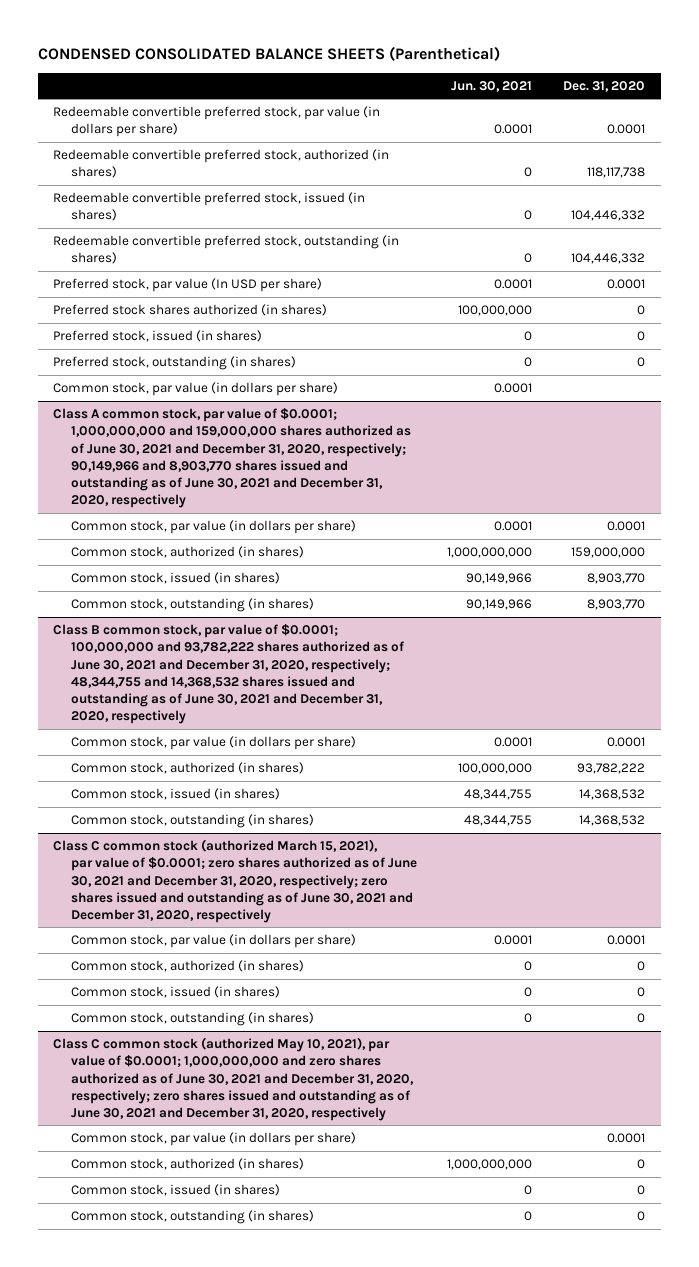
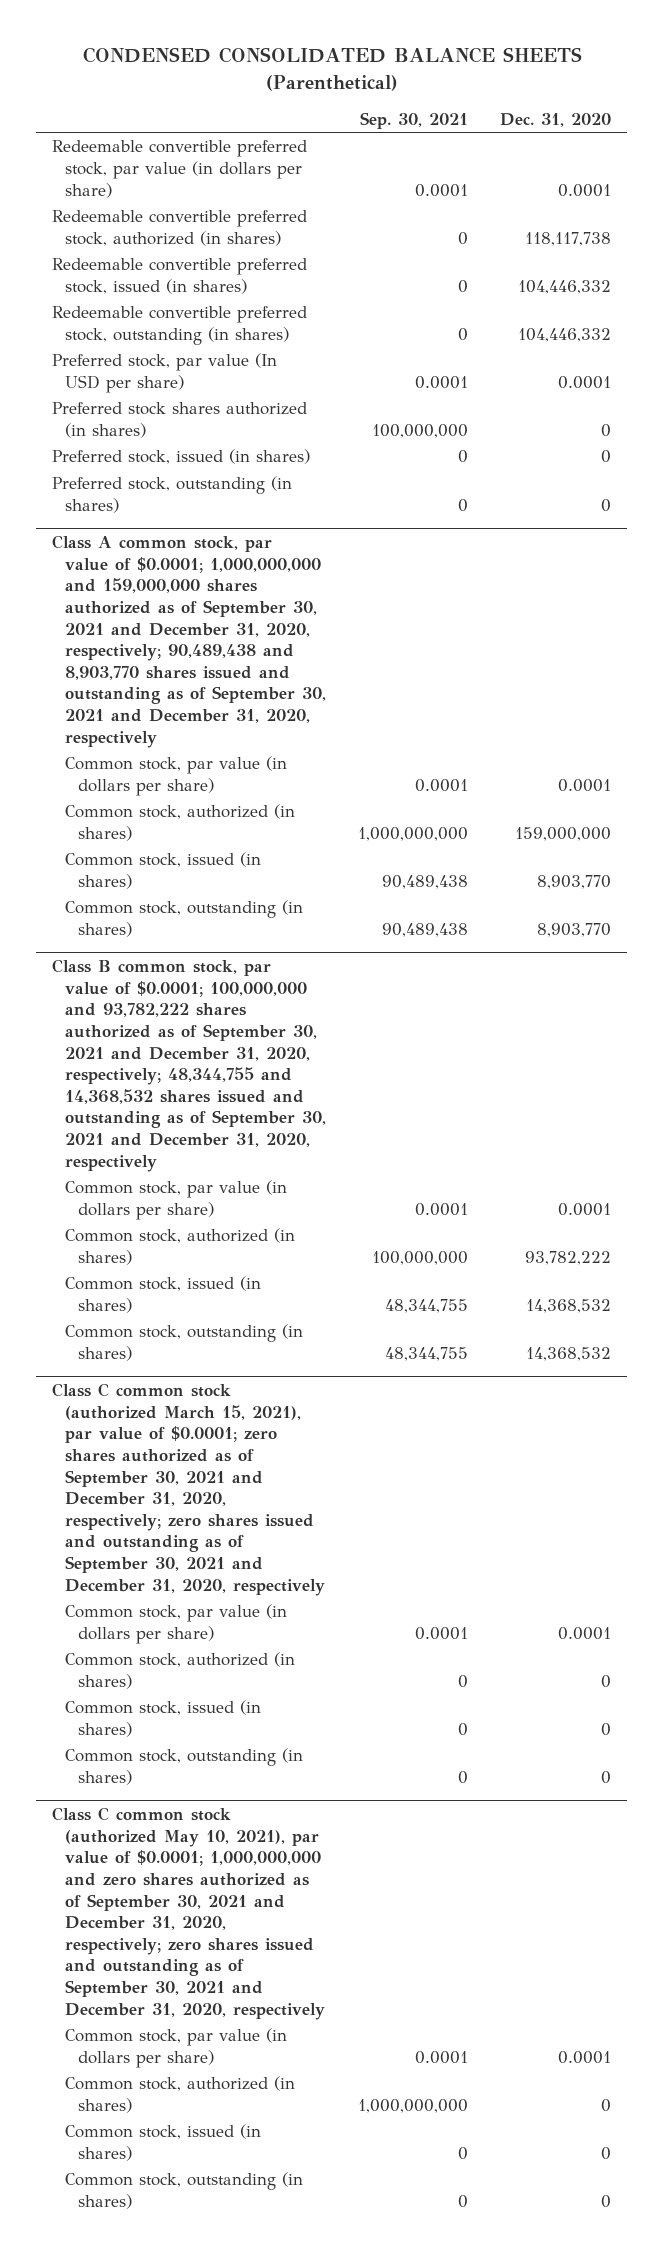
- | Jun. 30, 2021 | Dec. 31, 2020
+ | Sep. 30, 2021 | Dec. 31, 2020
- Common stock, par value (in dollars per share) | 0.0001 |
- Class A common stock, par value of $0.0001; 1,000,000,000 and 159,000,000 shares authorized as of June 30, 2021 and December 31, 2020, respectively; 90,149,966 and 8,903,770 shares issued and outstanding as of June 30, 2021 and December 31, 2020, respectively
+ Class A common stock, par value of $0.0001; 1,000,000,000 and 159,000,000 shares authorized as of September 30, 2021 and December 31, 2020, respectively; 90,489,438 and 8,903,770 shares issued and outstanding as of September 30, 2021 and December 31, 2020, respectively
- Class B common stock, par value of $0.0001; 100,000,000 and 93,782,222 shares authorized as of June 30, 2021 and December 31, 2020, respectively; 48,344,755 and 14,368,532 shares issued and outstanding as of June 30, 2021 and December 31, 2020, respectively
+ Class B common stock, par value of $0.0001; 100,000,000 and 93,782,222 shares authorized as of September 30, 2021 and December 31, 2020, respectively; 48,344,755 and 14,368,532 shares issued and outstanding as of September 30, 2021 and December 31, 2020, respectively
- Class C common stock (authorized March 15, 2021), par value of $0.0001; zero shares authorized as of June 30, 2021 and December 31, 2020, respectively; zero shares issued and outstanding as of June 30, 2021 and December 31, 2020, respectively
+ Class C common stock (authorized March 15, 2021), par value of $0.0001; zero shares authorized as of September 30, 2021 and December 31, 2020, respectively; zero shares issued and outstanding as of September 30, 2021 and December 31, 2020, respectively
- Class C common stock (authorized May 10, 2021), par value of $0.0001; 1,000,000,000 and zero shares authorized as of June 30, 2021 and December 31, 2020, respectively; zero shares issued and outstanding as of June 30, 2021 and December 31, 2020, respectively
+ Class C common stock (authorized May 10, 2021), par value of $0.0001; 1,000,000,000 and zero shares authorized as of September 30, 2021 and December 31, 2020, respectively; zero shares issued and outstanding as of September 30, 2021 and December 31, 2020, respectively

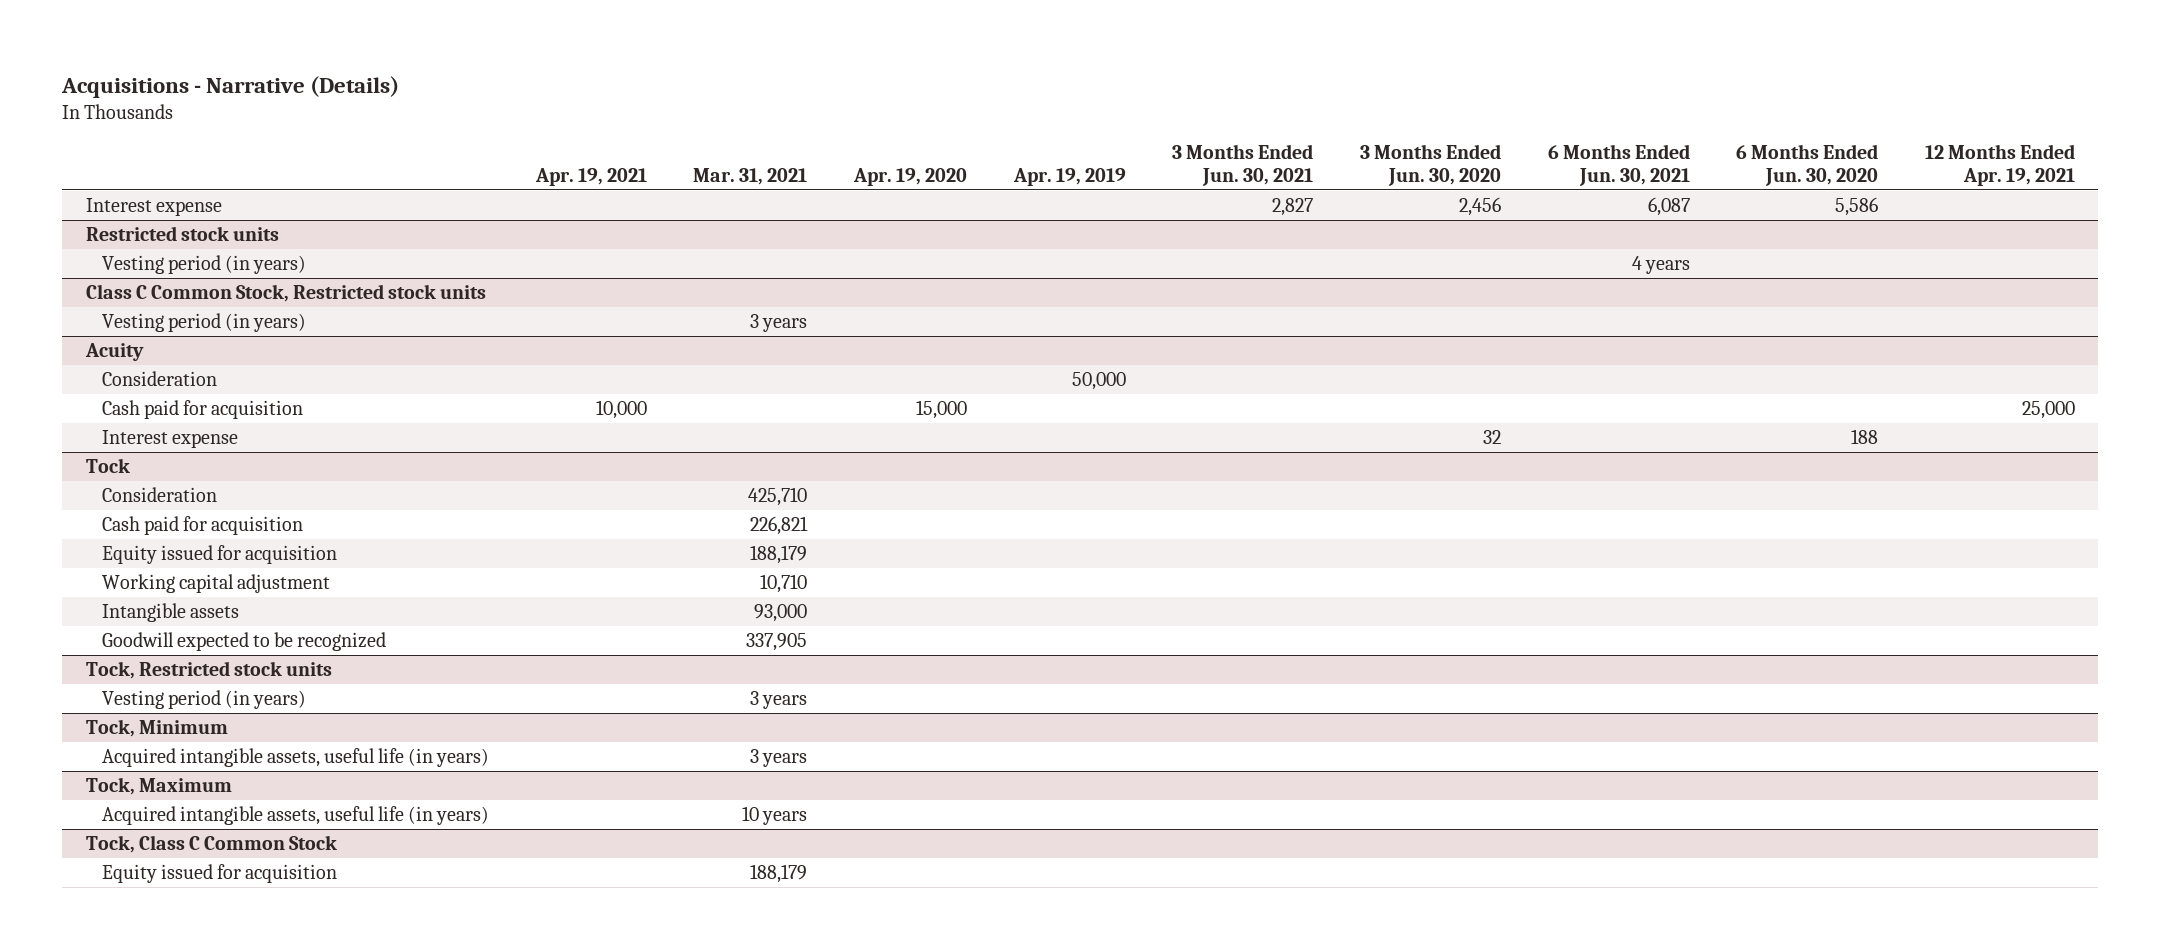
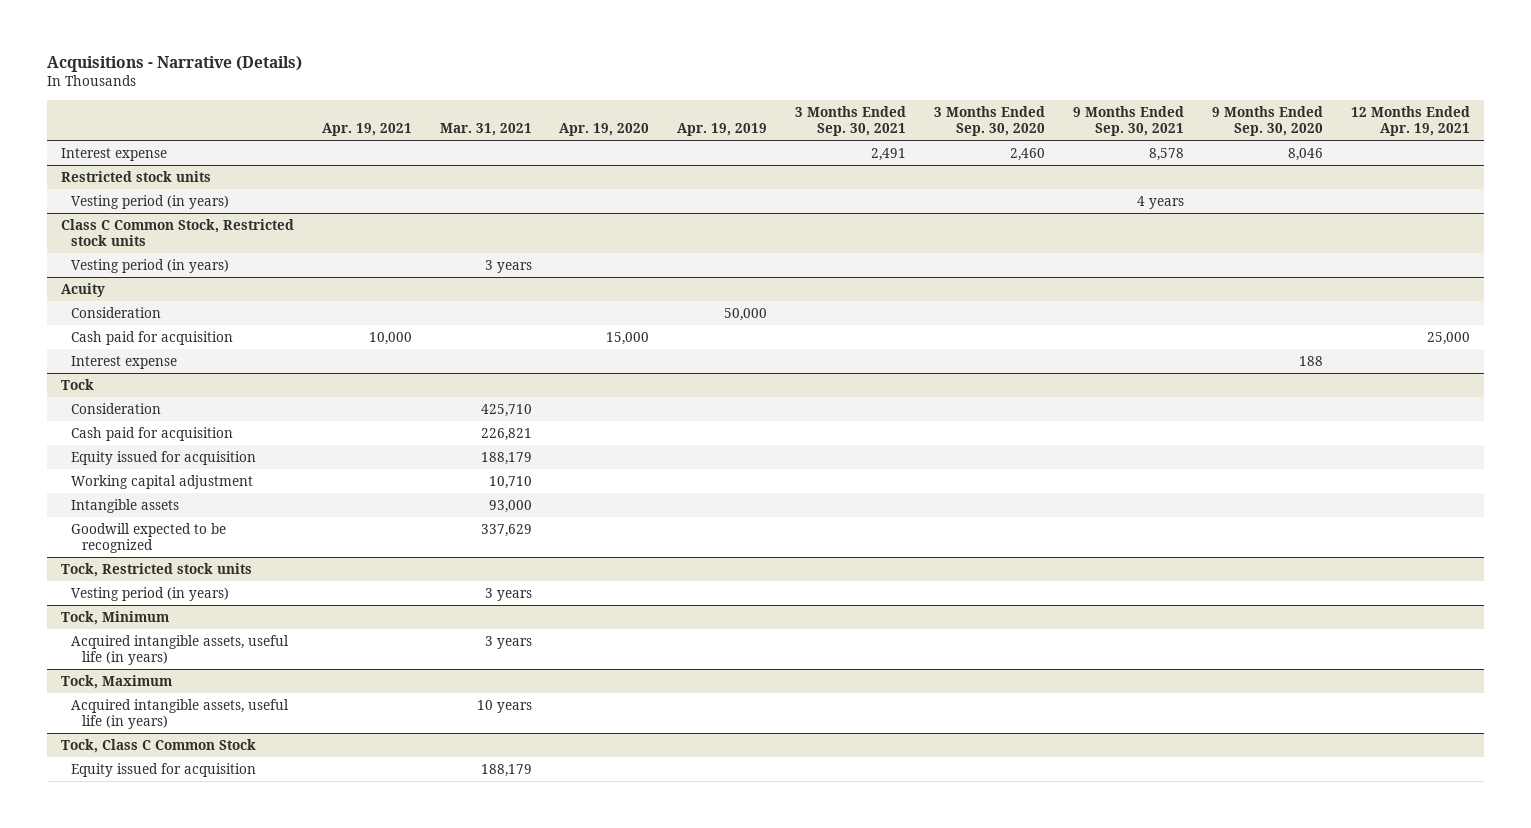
- | Apr. 19, 2021 | Mar. 31, 2021 | Apr. 19, 2020 | Apr. 19, 2019 | 3 Months Ended Jun. 30, 2021 | 3 Months Ended Jun. 30, 2020 | 6 Months Ended Jun. 30, 2021 | 6 Months Ended Jun. 30, 2020 | 12 Months Ended Apr. 19, 2021
+ | Apr. 19, 2021 | Mar. 31, 2021 | Apr. 19, 2020 | Apr. 19, 2019 | 3 Months Ended Sep. 30, 2021 | 3 Months Ended Sep. 30, 2020 | 9 Months Ended Sep. 30, 2021 | 9 Months Ended Sep. 30, 2020 | 12 Months Ended Apr. 19, 2021
@ Tock
- Goodwill expected to be recognized | | 337,905 | | | | | | |
+ Goodwill expected to be recognized | | 337,629 | | | | | | |

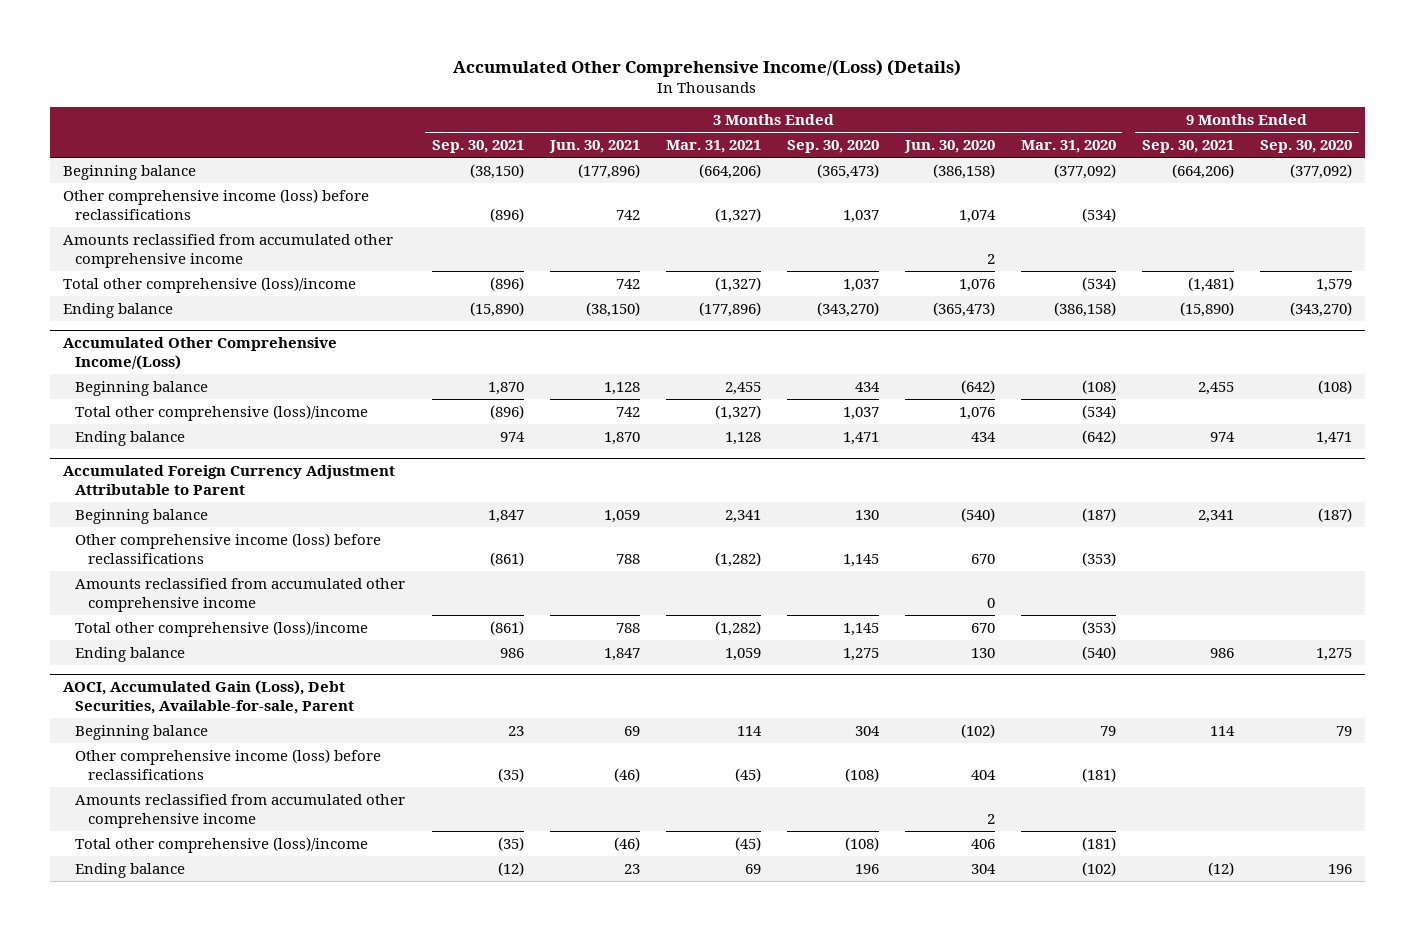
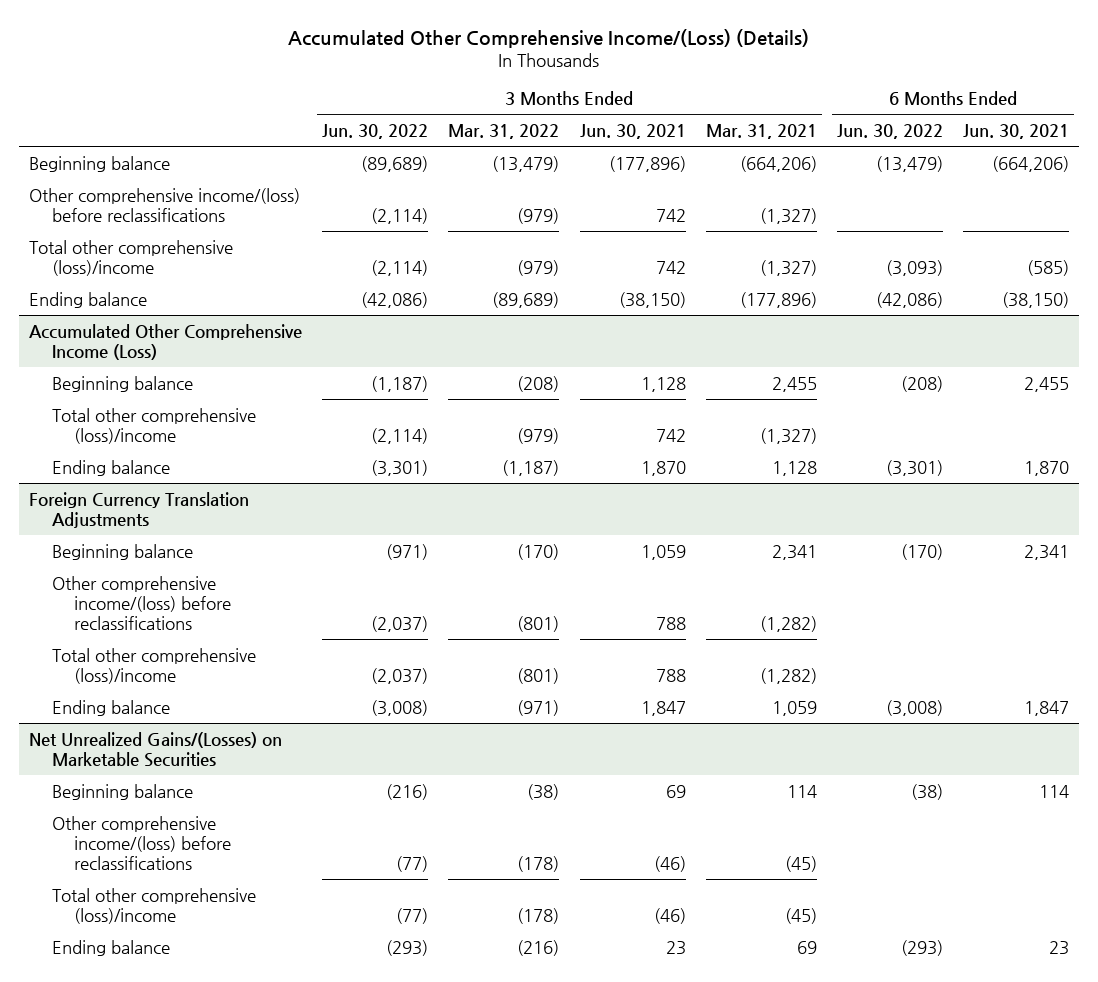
- | 3 Months Ended Sep. 30, 2021 | 3 Months Ended Jun. 30, 2021 | 3 Months Ended Mar. 31, 2021 | 3 Months Ended Sep. 30, 2020 | 3 Months Ended Jun. 30, 2020 | 3 Months Ended Mar. 31, 2020 | 9 Months Ended Sep. 30, 2021 | 9 Months Ended Sep. 30, 2020
+ | 3 Months Ended Jun. 30, 2022 | 3 Months Ended Mar. 31, 2022 | 3 Months Ended Jun. 30, 2021 | 3 Months Ended Mar. 31, 2021 | 6 Months Ended Jun. 30, 2022 | 6 Months Ended Jun. 30, 2021
- Other comprehensive income (loss) before reclassifications | (896) | 742 | (1,327) | 1,037 | 1,074 | (534) | |
- Amounts reclassified from accumulated other comprehensive income | | | | | 2 | | |
+ Other comprehensive income/(loss) before reclassifications | (2,114) | (979) | 742 | (1,327) | |
- Accumulated Other Comprehensive Income/(Loss)
+ Accumulated Other Comprehensive Income (Loss)
- Accumulated Foreign Currency Adjustment Attributable to Parent
+ Foreign Currency Translation Adjustments
- Other comprehensive income (loss) before reclassifications | (861) | 788 | (1,282) | 1,145 | 670 | (353) | |
- Amounts reclassified from accumulated other comprehensive income | | | | | 0 | | |
+ Other comprehensive income/(loss) before reclassifications | (2,037) | (801) | 788 | (1,282) | |
- AOCI, Accumulated Gain (Loss), Debt Securities, Available-for-sale, Parent
+ Net Unrealized Gains/(Losses) on Marketable Securities
- Other comprehensive income (loss) before reclassifications | (35) | (46) | (45) | (108) | 404 | (181) | |
- Amounts reclassified from accumulated other comprehensive income | | | | | 2 | | |
+ Other comprehensive income/(loss) before reclassifications | (77) | (178) | (46) | (45) | |

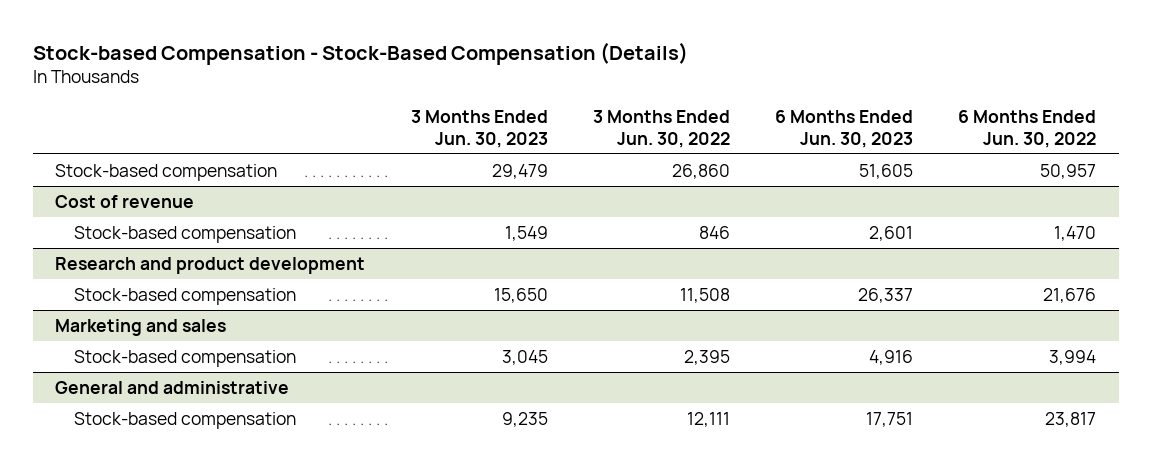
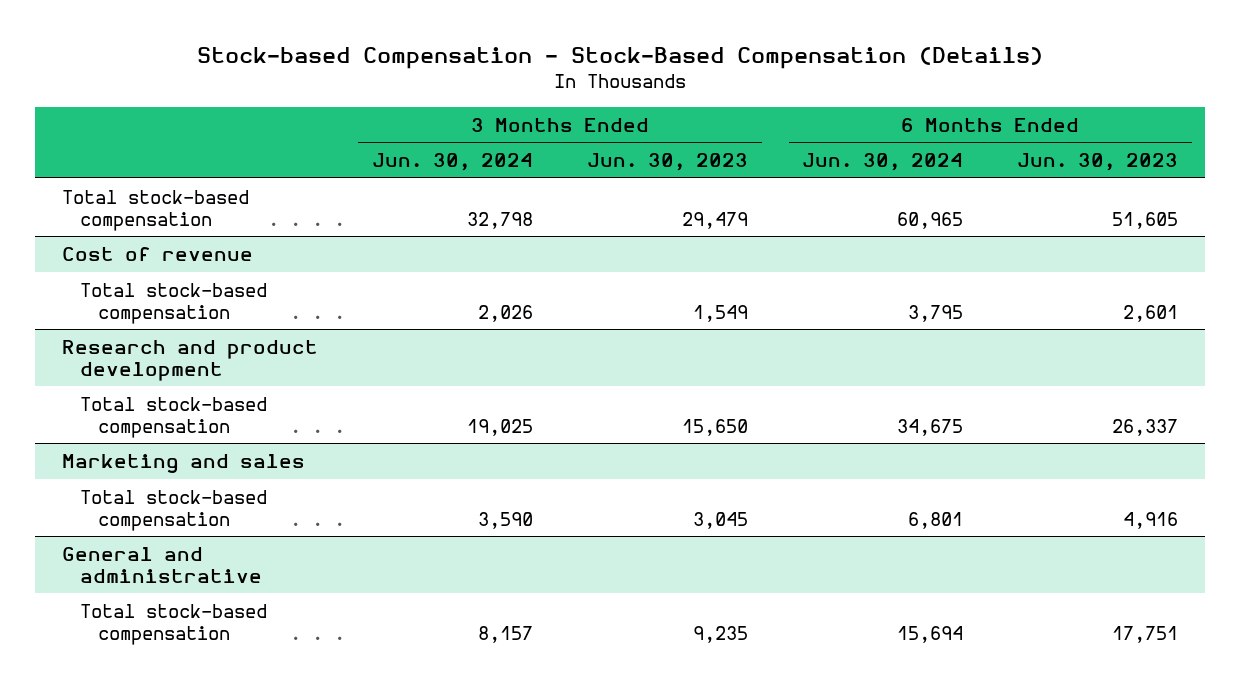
- | 3 Months Ended Jun. 30, 2023 | 3 Months Ended Jun. 30, 2022 | 6 Months Ended Jun. 30, 2023 | 6 Months Ended Jun. 30, 2022
+ | 3 Months Ended Jun. 30, 2024 | 3 Months Ended Jun. 30, 2023 | 6 Months Ended Jun. 30, 2024 | 6 Months Ended Jun. 30, 2023
- Stock-based compensation | 29,479 | 26,860 | 51,605 | 50,957
+ Total stock-based compensation | 32,798 | 29,479 | 60,965 | 51,605
@ Cost of revenue
- Stock-based compensation | 1,549 | 846 | 2,601 | 1,470
+ Total stock-based compensation | 2,026 | 1,549 | 3,795 | 2,601
@ Research and product development
- Stock-based compensation | 15,650 | 11,508 | 26,337 | 21,676
+ Total stock-based compensation | 19,025 | 15,650 | 34,675 | 26,337
@ Marketing and sales
- Stock-based compensation | 3,045 | 2,395 | 4,916 | 3,994
+ Total stock-based compensation | 3,590 | 3,045 | 6,801 | 4,916
@ General and administrative
- Stock-based compensation | 9,235 | 12,111 | 17,751 | 23,817
+ Total stock-based compensation | 8,157 | 9,235 | 15,694 | 17,751

